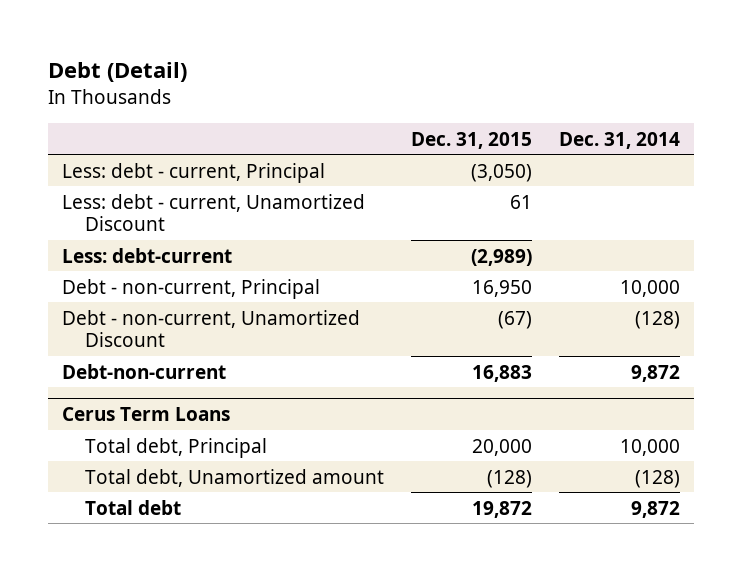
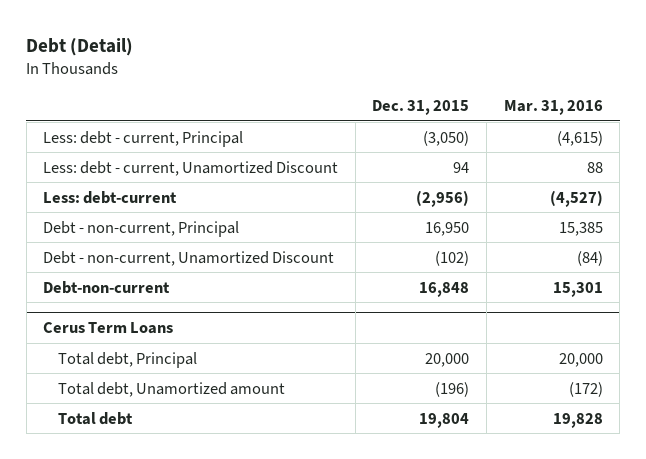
- | Dec. 31, 2015 | Dec. 31, 2014
+ | Dec. 31, 2015 | Mar. 31, 2016
- Less: debt - current, Unamortized Discount | 61 |
- Less: debt-current | (2,989) |
+ Less: debt - current, Unamortized Discount | 94 | 88
+ Less: debt-current | (2,956) | (4,527)
- Debt - non-current, Unamortized Discount | (67) | (128)
- Debt-non-current | 16,883 | 9,872
+ Debt - non-current, Unamortized Discount | (102) | (84)
+ Debt-non-current | 16,848 | 15,301
@ Cerus Term Loans
- Total debt, Unamortized amount | (128) | (128)
- Total debt | 19,872 | 9,872
+ Total debt, Unamortized amount | (196) | (172)
+ Total debt | 19,804 | 19,828

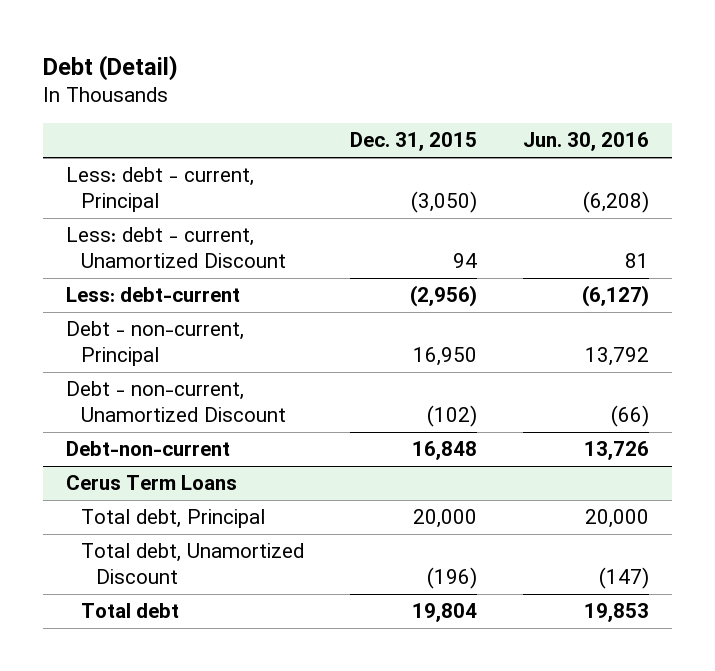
- | Dec. 31, 2015 | Mar. 31, 2016
+ | Dec. 31, 2015 | Jun. 30, 2016
@ Cerus Term Loans
- Total debt, Unamortized amount | (196) | (172)
+ Total debt, Unamortized Discount | (196) | (147)

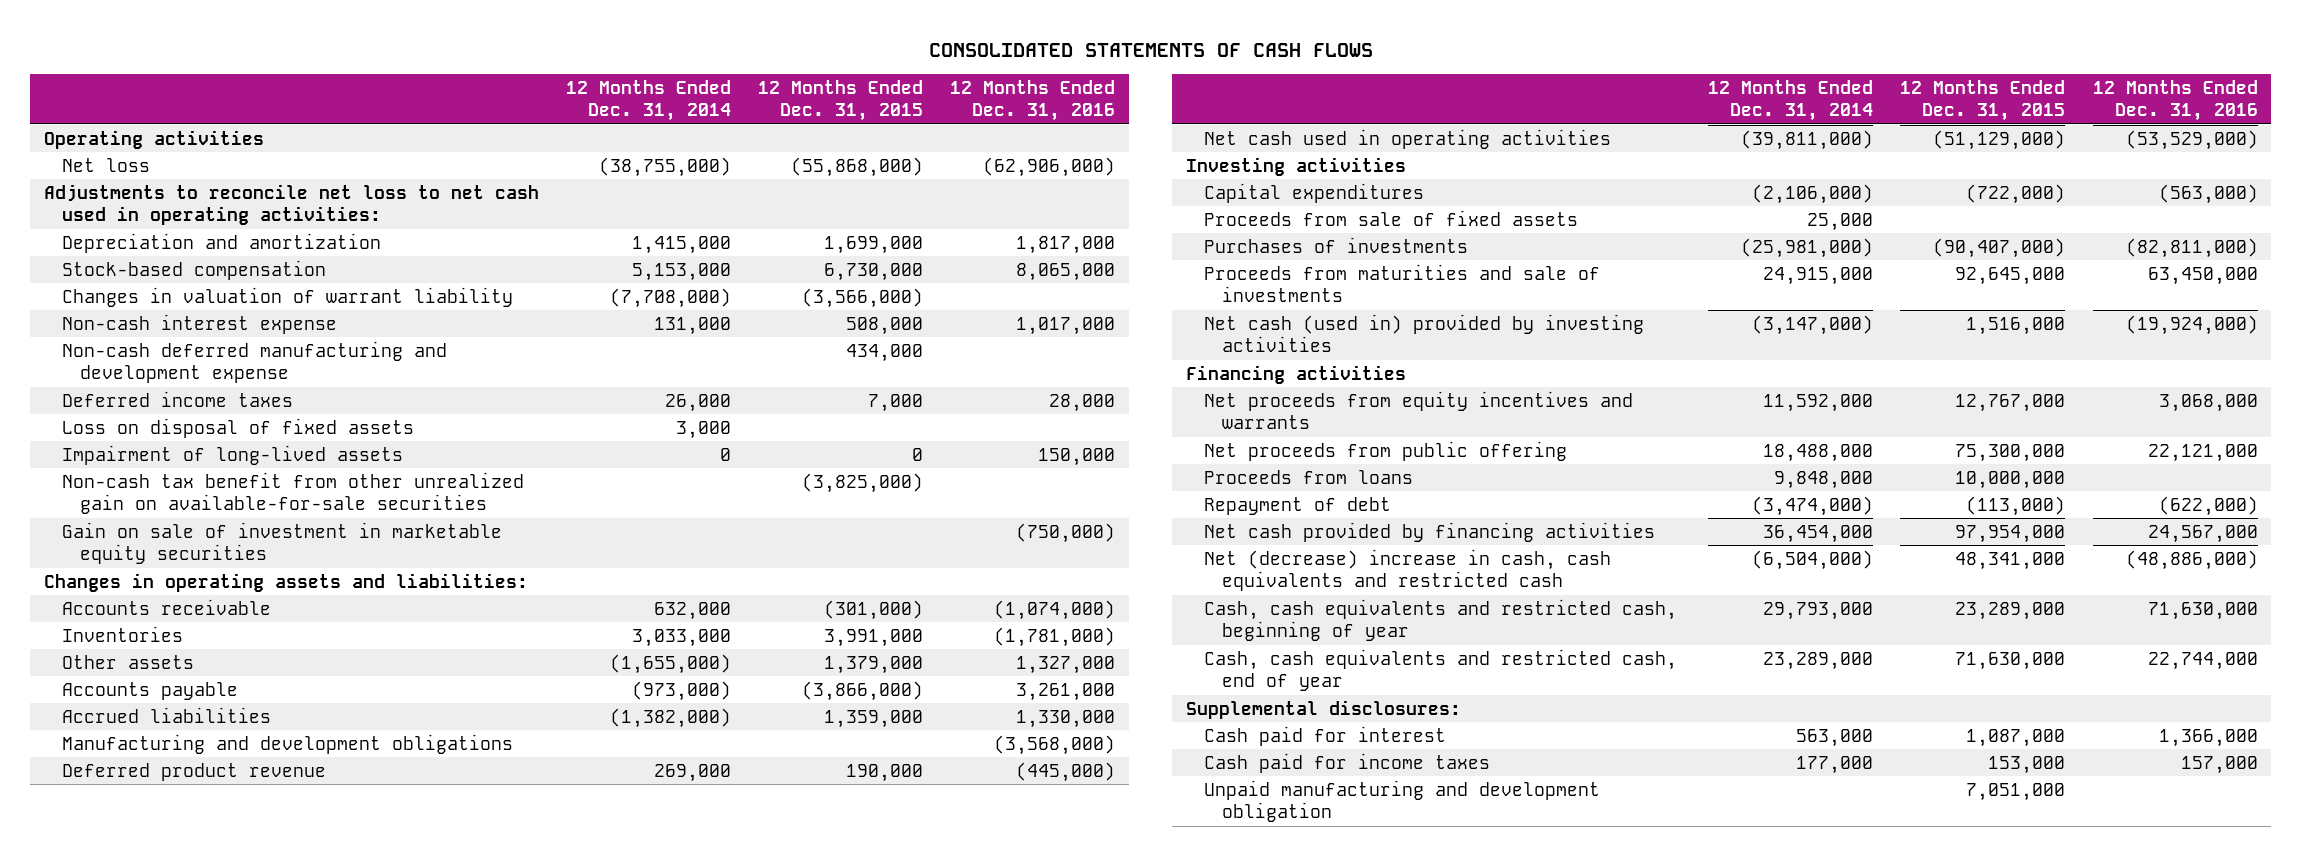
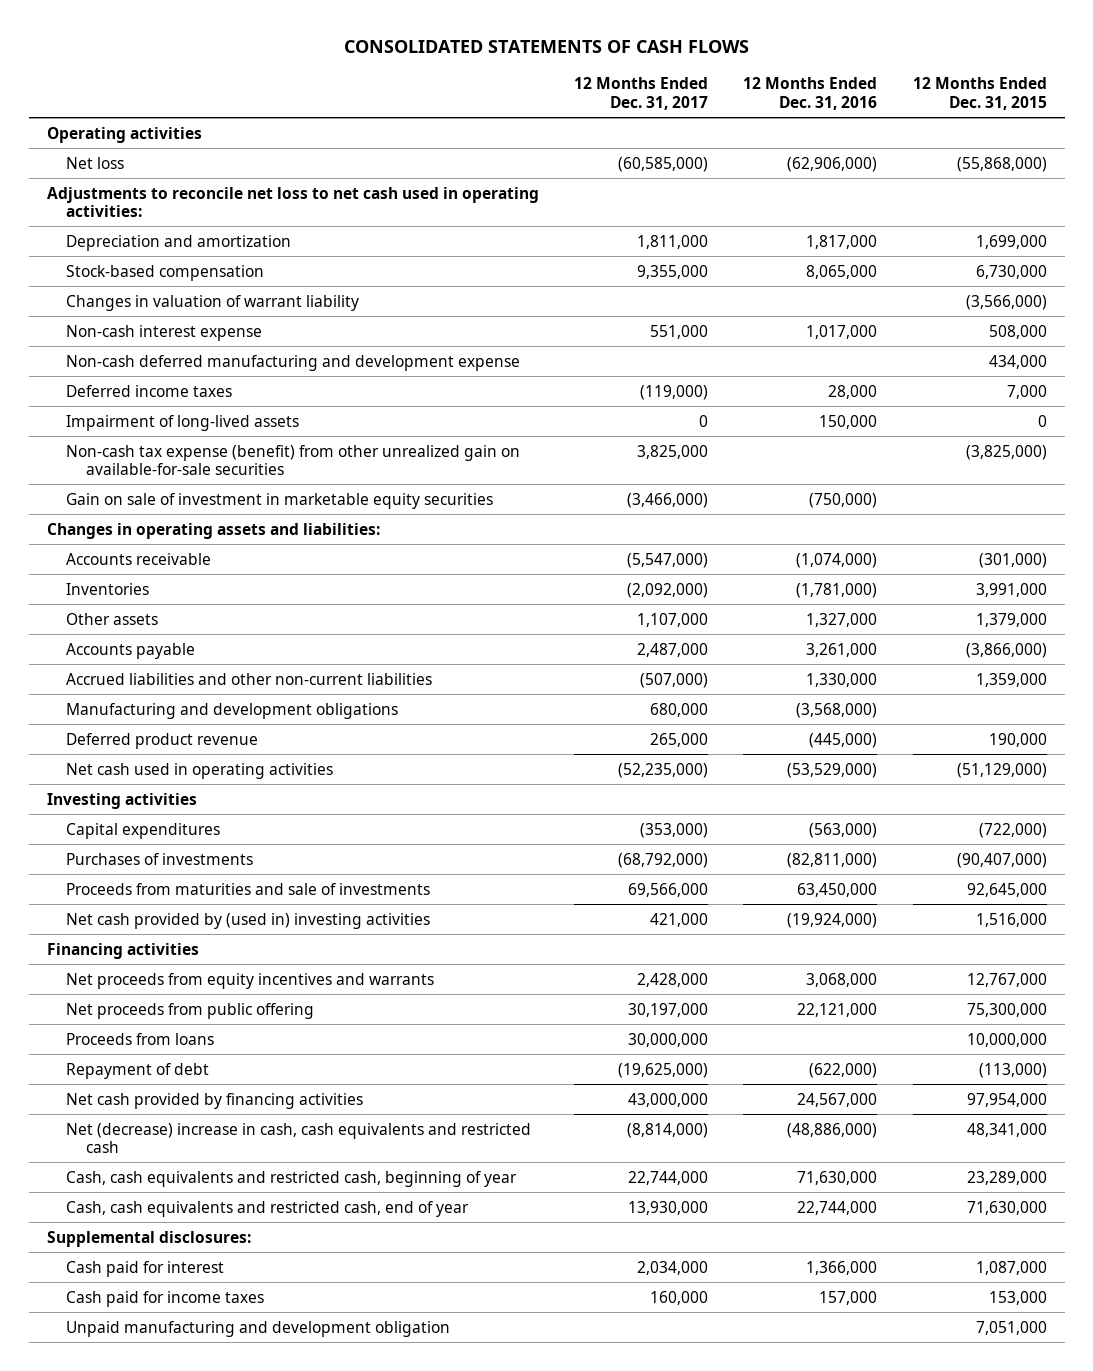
- | 12 Months Ended Dec. 31, 2014 | 12 Months Ended Dec. 31, 2015 | 12 Months Ended Dec. 31, 2016
+ | 12 Months Ended Dec. 31, 2017 | 12 Months Ended Dec. 31, 2016 | 12 Months Ended Dec. 31, 2015
- Loss on disposal of fixed assets | 3,000 | |
- Non-cash tax benefit from other unrealized gain on available-for-sale securities | | (3,825,000) |
+ Non-cash tax expense (benefit) from other unrealized gain on available-for-sale securities | 3,825,000 | | (3,825,000)
- Accrued liabilities | (1,382,000) | 1,359,000 | 1,330,000
+ Accrued liabilities and other non-current liabilities | (507,000) | 1,330,000 | 1,359,000
- Proceeds from sale of fixed assets | 25,000 | |
- Net cash (used in) provided by investing activities | (3,147,000) | 1,516,000 | (19,924,000)
+ Net cash provided by (used in) investing activities | 421,000 | (19,924,000) | 1,516,000

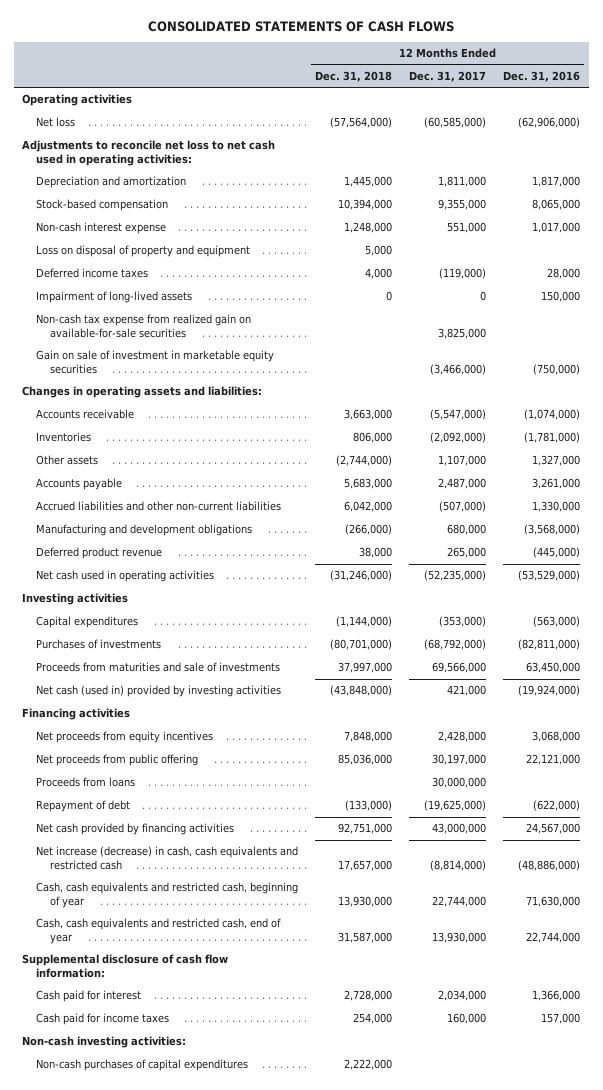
- | 12 Months Ended Dec. 31, 2017 | 12 Months Ended Dec. 31, 2016 | 12 Months Ended Dec. 31, 2015
+ | 12 Months Ended Dec. 31, 2018 | 12 Months Ended Dec. 31, 2017 | 12 Months Ended Dec. 31, 2016
- Changes in valuation of warrant liability | | | (3,566,000)
- Non-cash deferred manufacturing and development expense | | | 434,000
+ Loss on disposal of property and equipment | 5,000 | |
- Non-cash tax expense (benefit) from other unrealized gain on available-for-sale securities | 3,825,000 | | (3,825,000)
+ Non-cash tax expense from realized gain on available-for-sale securities | | 3,825,000 |
- Net cash provided by (used in) investing activities | 421,000 | (19,924,000) | 1,516,000
+ Net cash (used in) provided by investing activities | (43,848,000) | 421,000 | (19,924,000)
- Net proceeds from equity incentives and warrants | 2,428,000 | 3,068,000 | 12,767,000
+ Net proceeds from equity incentives | 7,848,000 | 2,428,000 | 3,068,000
- Net (decrease) increase in cash, cash equivalents and restricted cash | (8,814,000) | (48,886,000) | 48,341,000
+ Net increase (decrease) in cash, cash equivalents and restricted cash | 17,657,000 | (8,814,000) | (48,886,000)
- Supplemental disclosures:
+ Supplemental disclosure of cash flow information:
- Unpaid manufacturing and development obligation | | | 7,051,000
+ Non-cash investing activities:
+ Non-cash purchases of capital expenditures | 2,222,000 | |

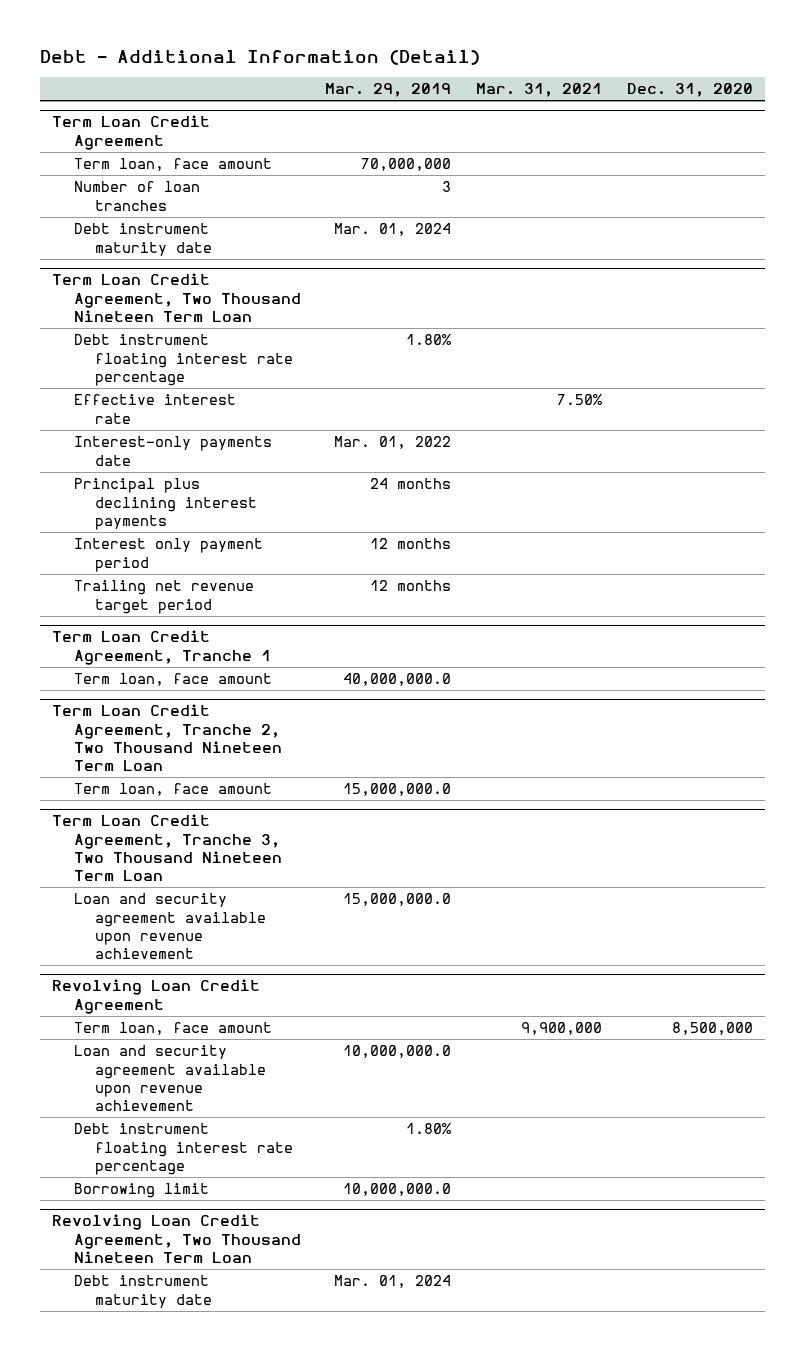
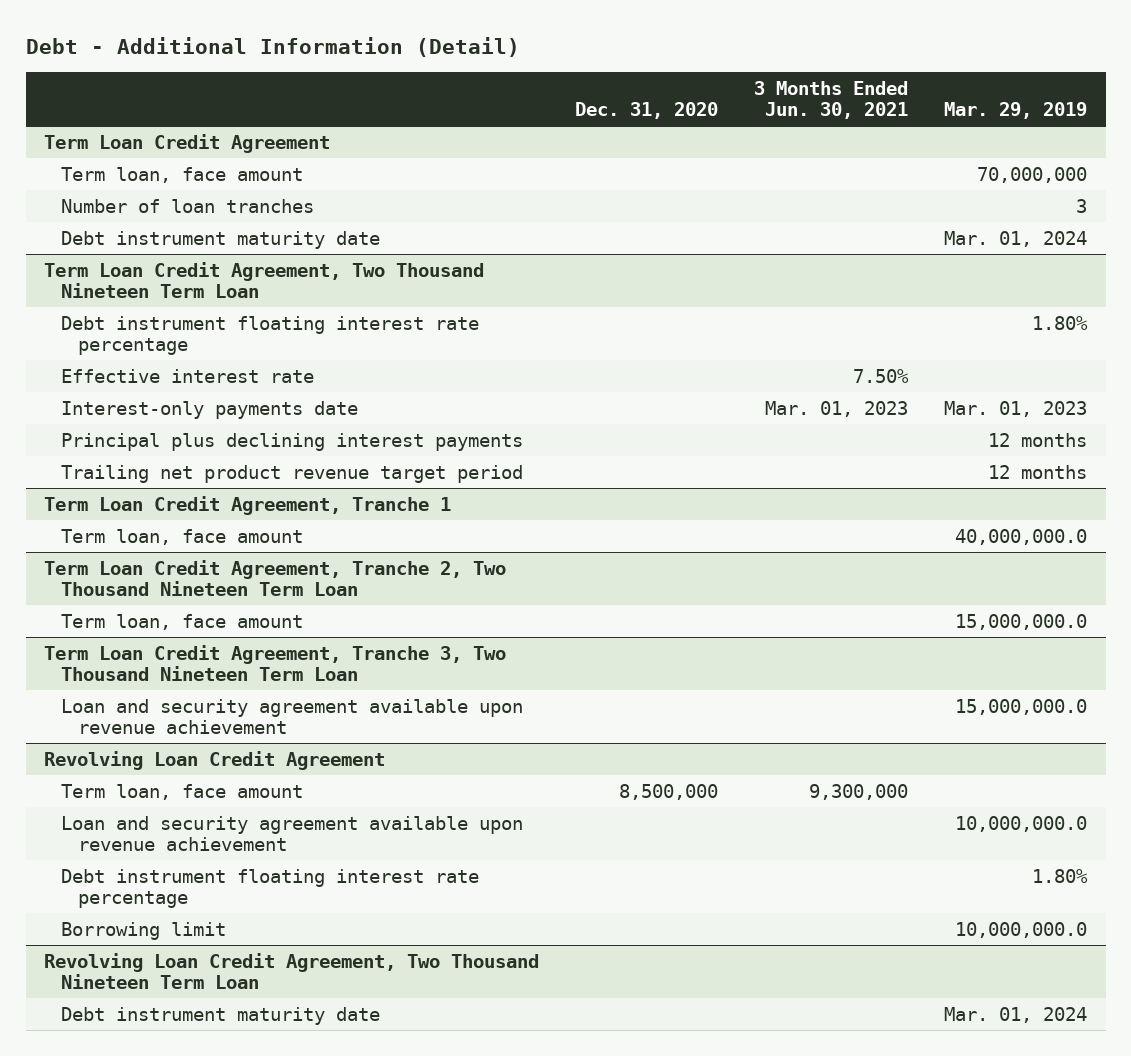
- | Mar. 29, 2019 | Mar. 31, 2021 | Dec. 31, 2020
+ | Dec. 31, 2020 | 3 Months Ended Jun. 30, 2021 | Mar. 29, 2019
@ Term Loan Credit Agreement, Two Thousand Nineteen Term Loan
- Interest-only payments date | Mar. 01, 2022 | |
- Principal plus declining interest payments | 24 months | |
- Interest only payment period | 12 months | |
- Trailing net revenue target period | 12 months | |
+ Interest-only payments date | | Mar. 01, 2023 | Mar. 01, 2023
+ Principal plus declining interest payments | | | 12 months
+ Trailing net product revenue target period | | | 12 months

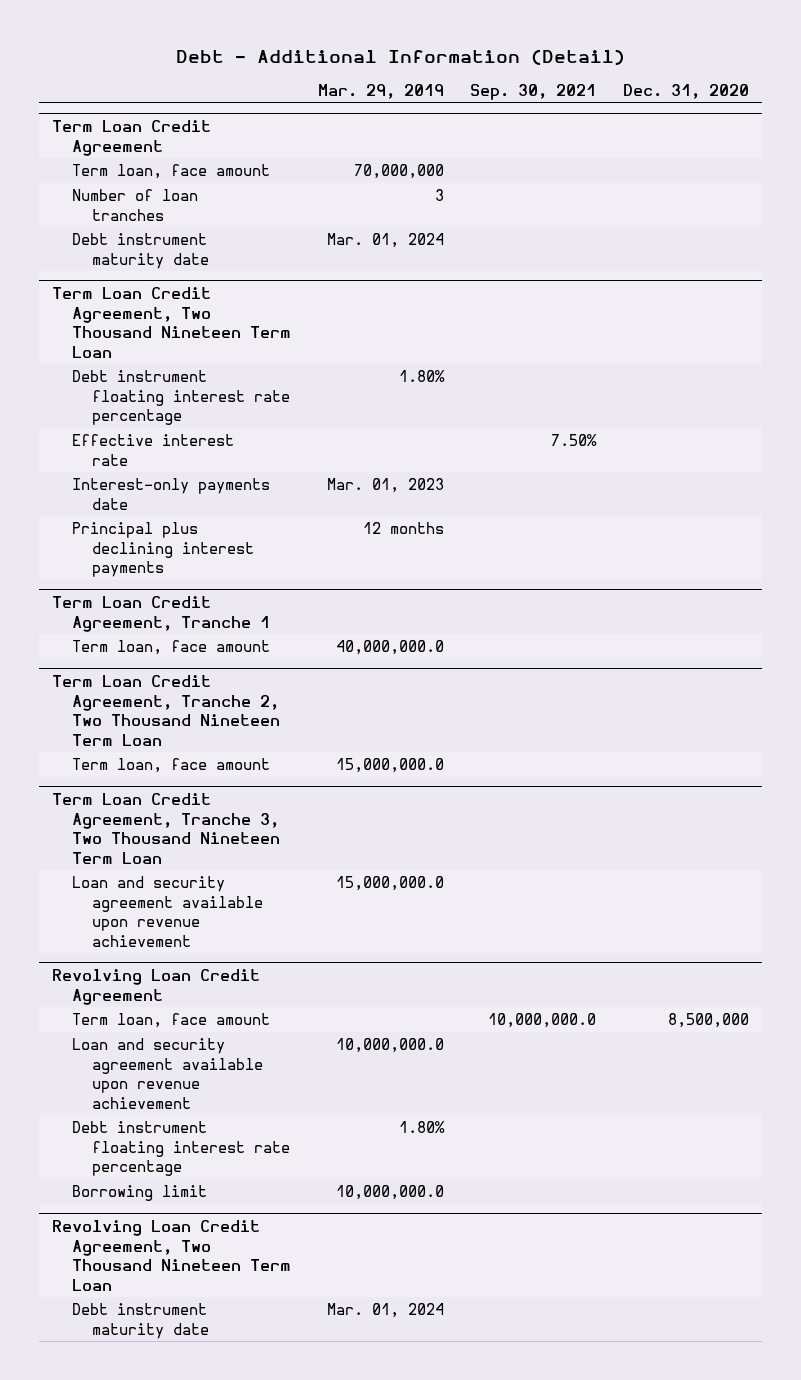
- | Dec. 31, 2020 | 3 Months Ended Jun. 30, 2021 | Mar. 29, 2019
+ | Mar. 29, 2019 | Sep. 30, 2021 | Dec. 31, 2020
@ Term Loan Credit Agreement, Two Thousand Nineteen Term Loan
- Trailing net product revenue target period | | | 12 months

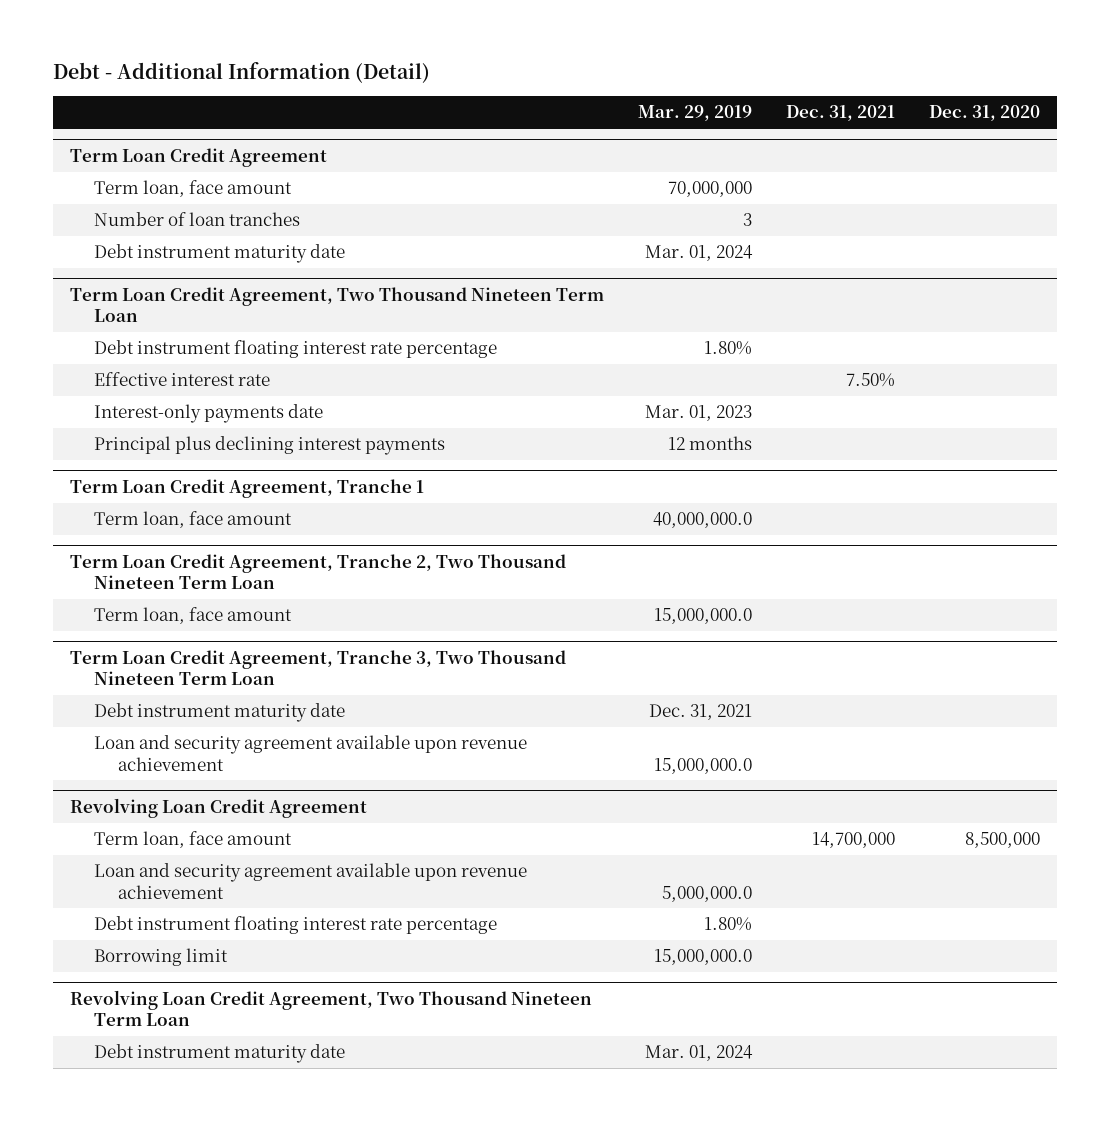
- | Mar. 29, 2019 | Sep. 30, 2021 | Dec. 31, 2020
+ | Mar. 29, 2019 | Dec. 31, 2021 | Dec. 31, 2020
@ Term Loan Credit Agreement, Tranche 3, Two Thousand Nineteen Term Loan
+ Debt instrument maturity date | Dec. 31, 2021 | |
@ Revolving Loan Credit Agreement
- Loan and security agreement available upon revenue achievement | 10,000,000.0 | |
+ Loan and security agreement available upon revenue achievement | 5,000,000.0 | |
- Borrowing limit | 10,000,000.0 | |
+ Borrowing limit | 15,000,000.0 | |

